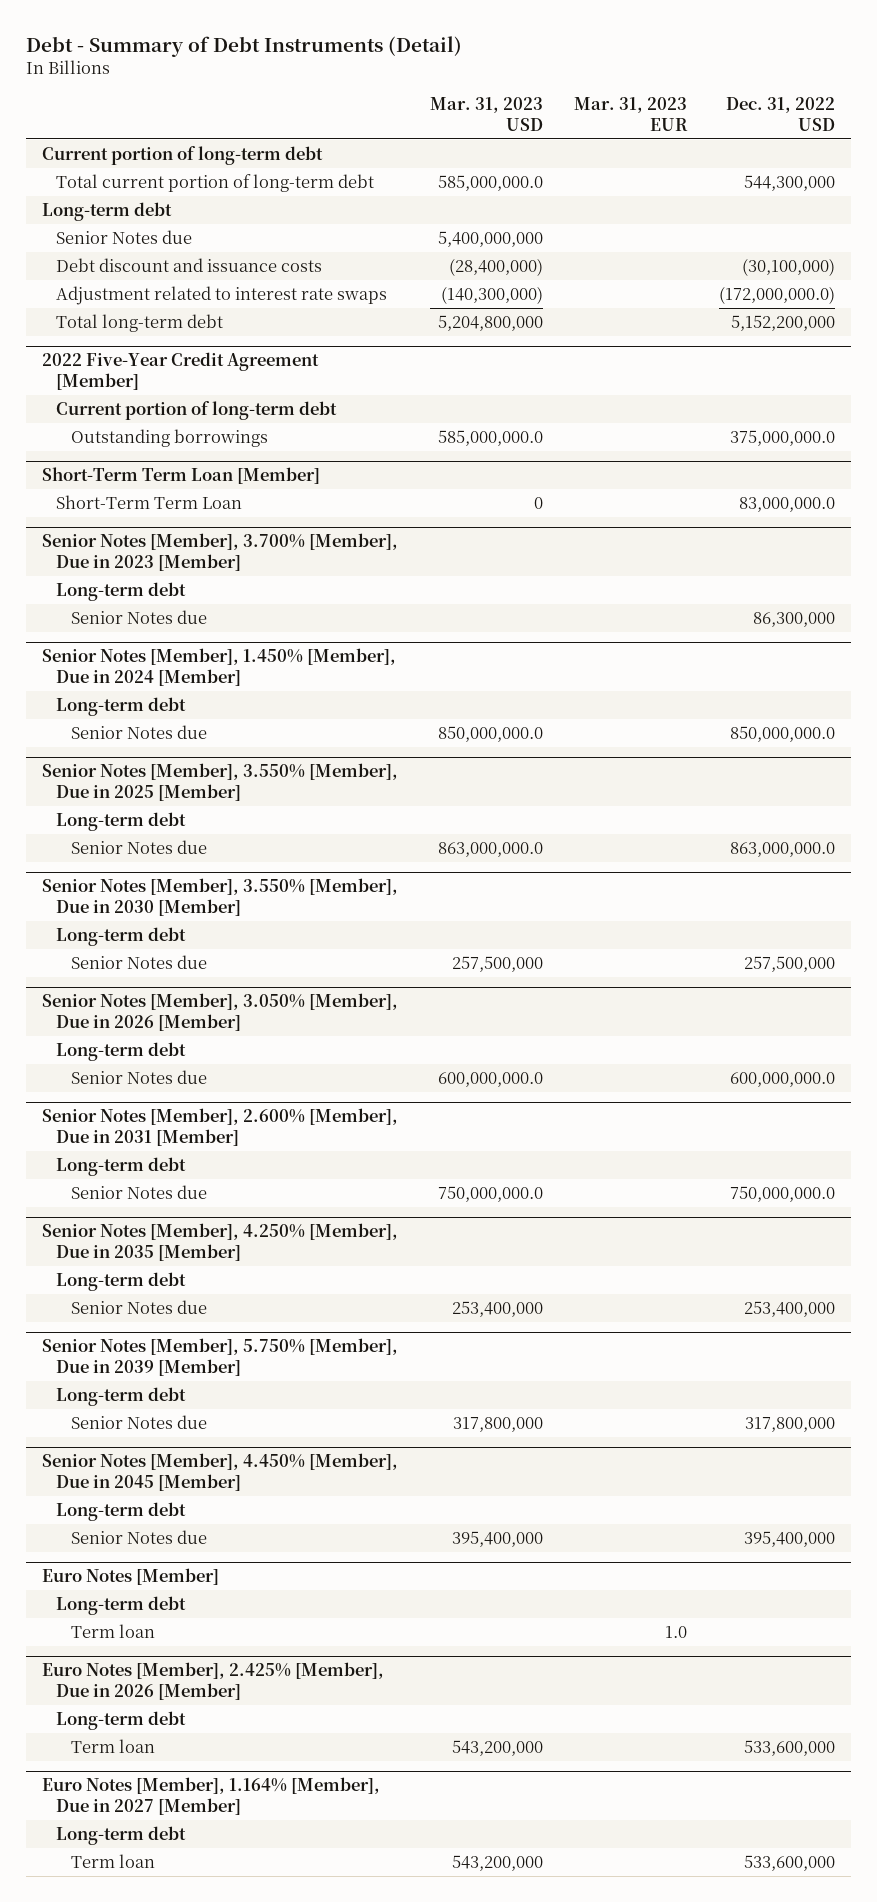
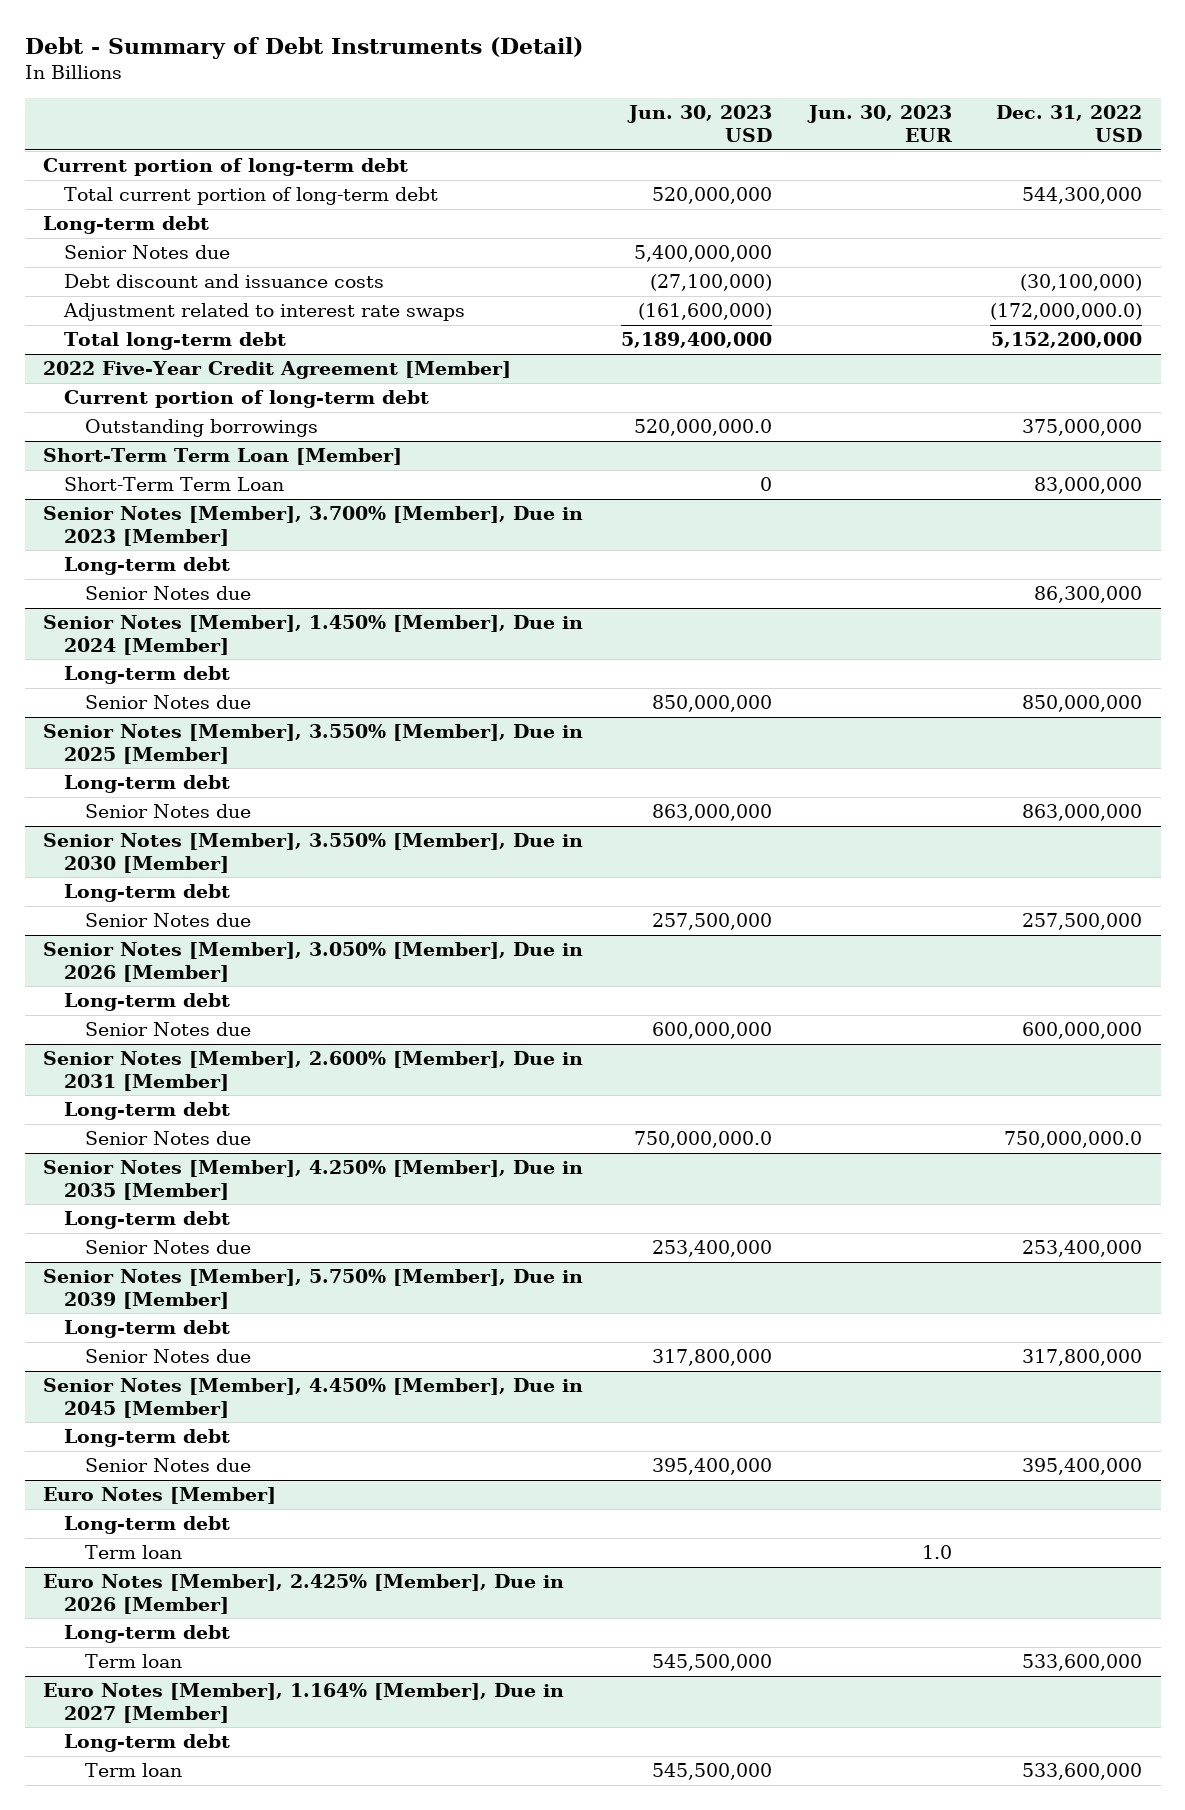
- | Mar. 31, 2023 USD | Mar. 31, 2023 EUR | Dec. 31, 2022 USD
+ | Jun. 30, 2023 USD | Jun. 30, 2023 EUR | Dec. 31, 2022 USD
@ 2022 Five-Year Credit Agreement [Member]
- Outstanding borrowings | 585,000,000.0 | | 375,000,000.0
+ Outstanding borrowings | 520,000,000.0 | | 375,000,000
@ Short-Term Term Loan [Member]
- Short-Term Term Loan | 0 | | 83,000,000.0
+ Short-Term Term Loan | 0 | | 83,000,000
@ Senior Notes [Member], 1.450% [Member], Due in 2024 [Member]
- Senior Notes due | 850,000,000.0 | | 850,000,000.0
+ Senior Notes due | 850,000,000 | | 850,000,000
@ Senior Notes [Member], 3.550% [Member], Due in 2025 [Member]
- Senior Notes due | 863,000,000.0 | | 863,000,000.0
+ Senior Notes due | 863,000,000 | | 863,000,000
@ Senior Notes [Member], 3.050% [Member], Due in 2026 [Member]
- Senior Notes due | 600,000,000.0 | | 600,000,000.0
+ Senior Notes due | 600,000,000 | | 600,000,000

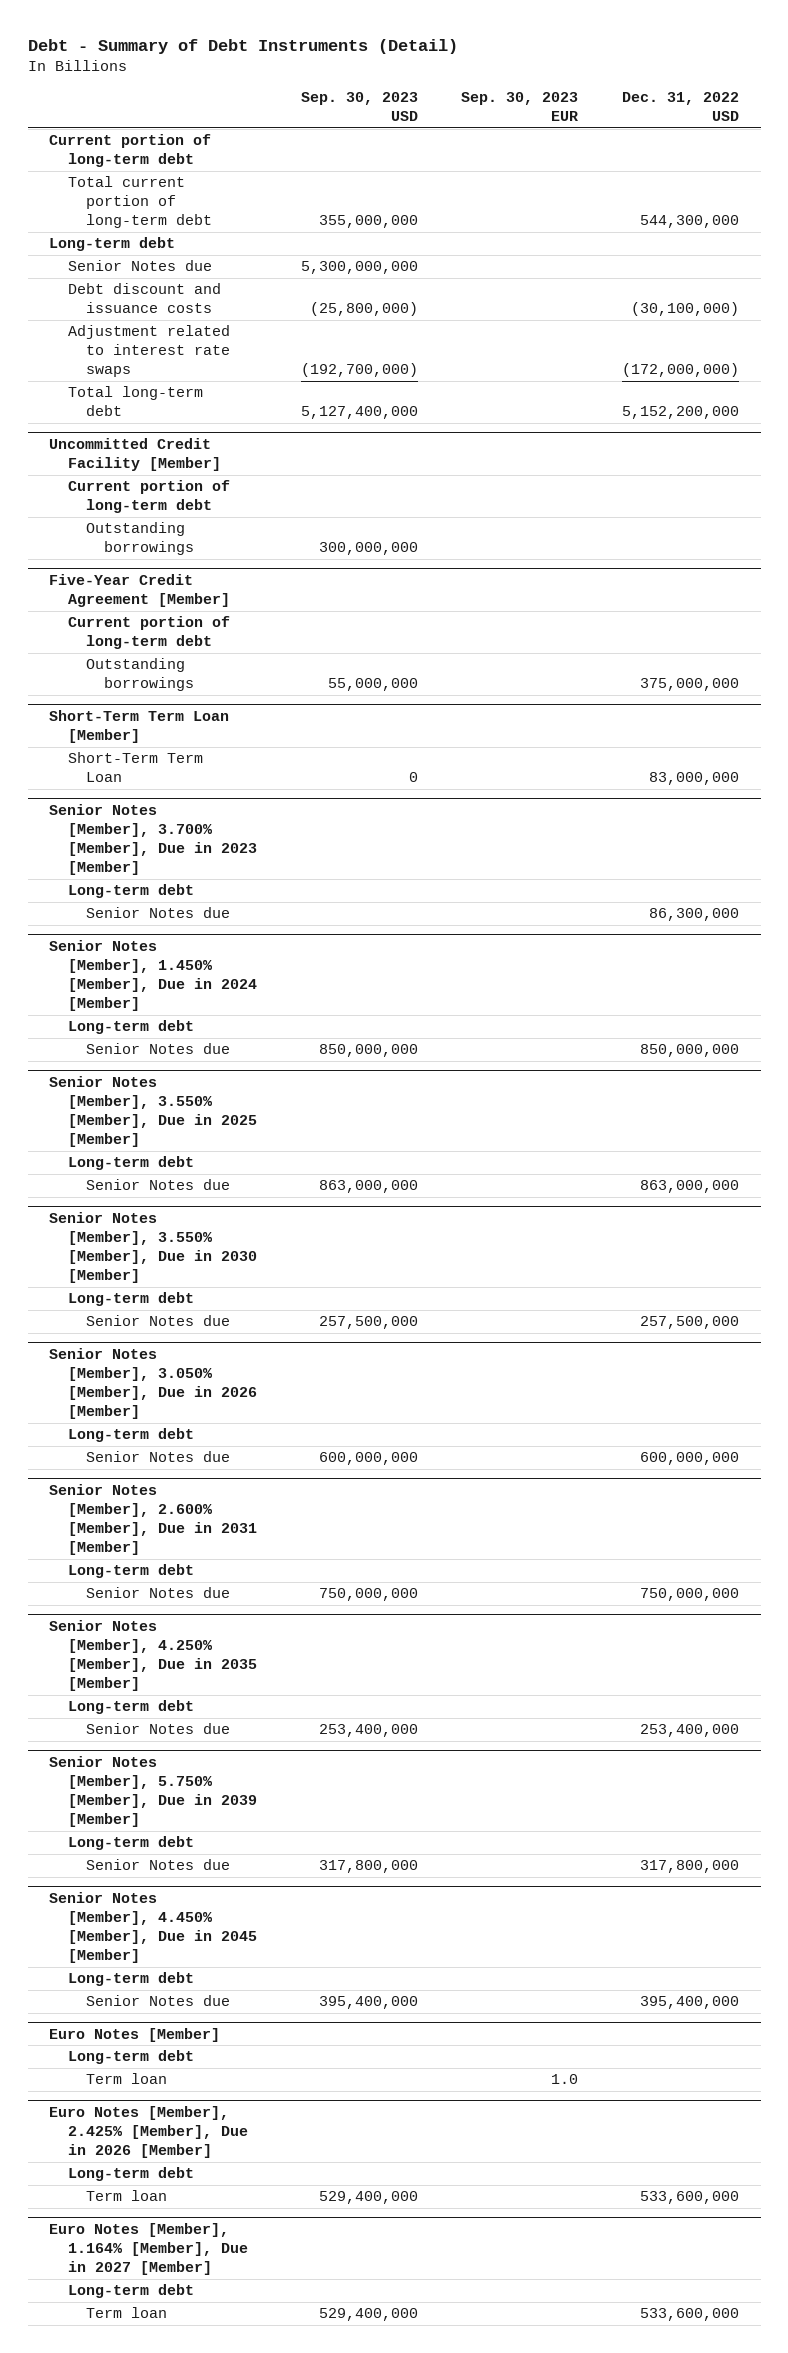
- | Jun. 30, 2023 USD | Jun. 30, 2023 EUR | Dec. 31, 2022 USD
+ | Sep. 30, 2023 USD | Sep. 30, 2023 EUR | Dec. 31, 2022 USD
- Adjustment related to interest rate swaps | (161,600,000) | | (172,000,000.0)
+ Adjustment related to interest rate swaps | (192,700,000) | | (172,000,000)
- 2022 Five-Year Credit Agreement [Member]
+ Uncommitted Credit Facility [Member]
+ Outstanding borrowings | 300,000,000 | |
+ Five-Year Credit Agreement [Member]
+ Current portion of long-term debt
@ Senior Notes [Member], 2.600% [Member], Due in 2031 [Member]
- Senior Notes due | 750,000,000.0 | | 750,000,000.0
+ Senior Notes due | 750,000,000 | | 750,000,000

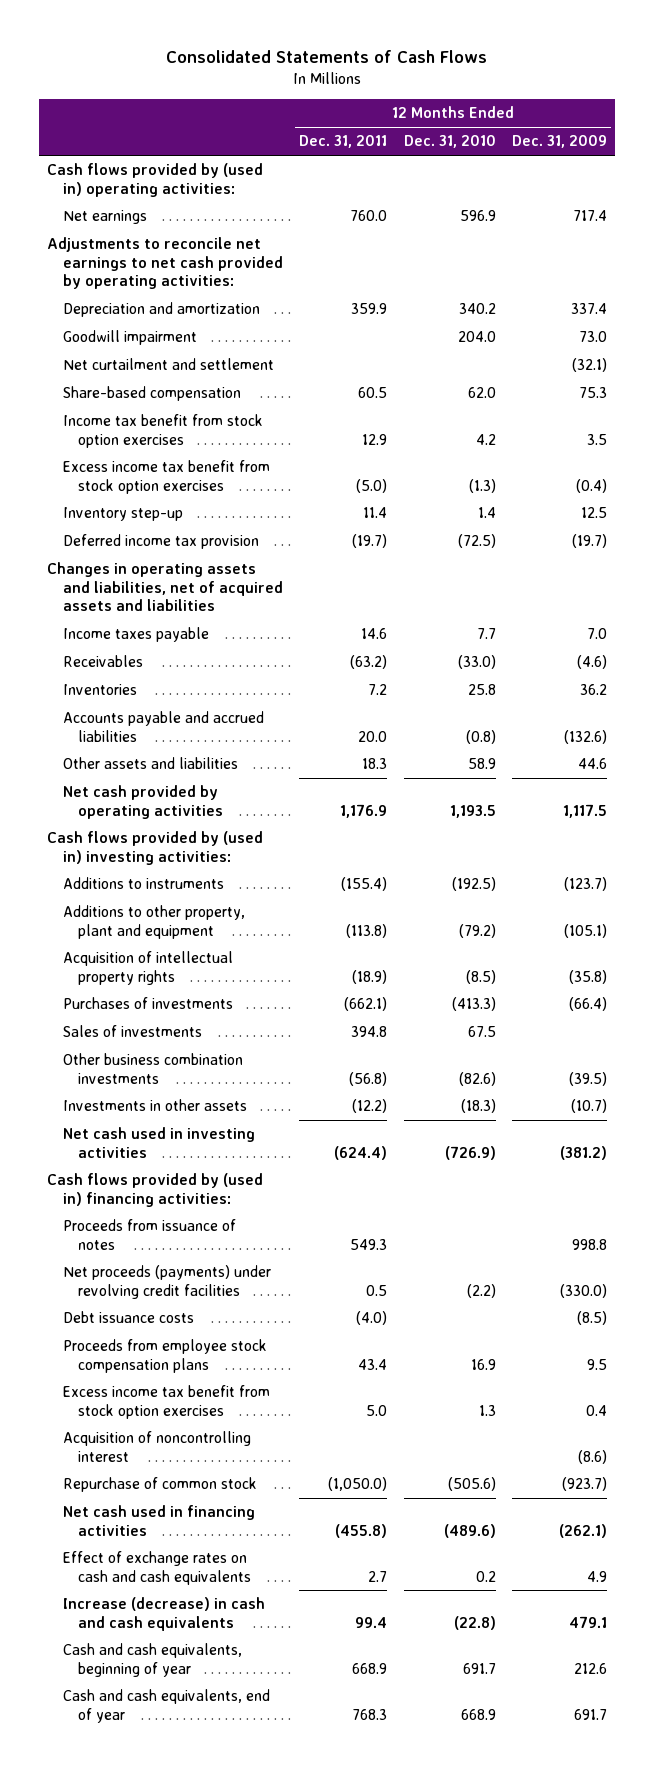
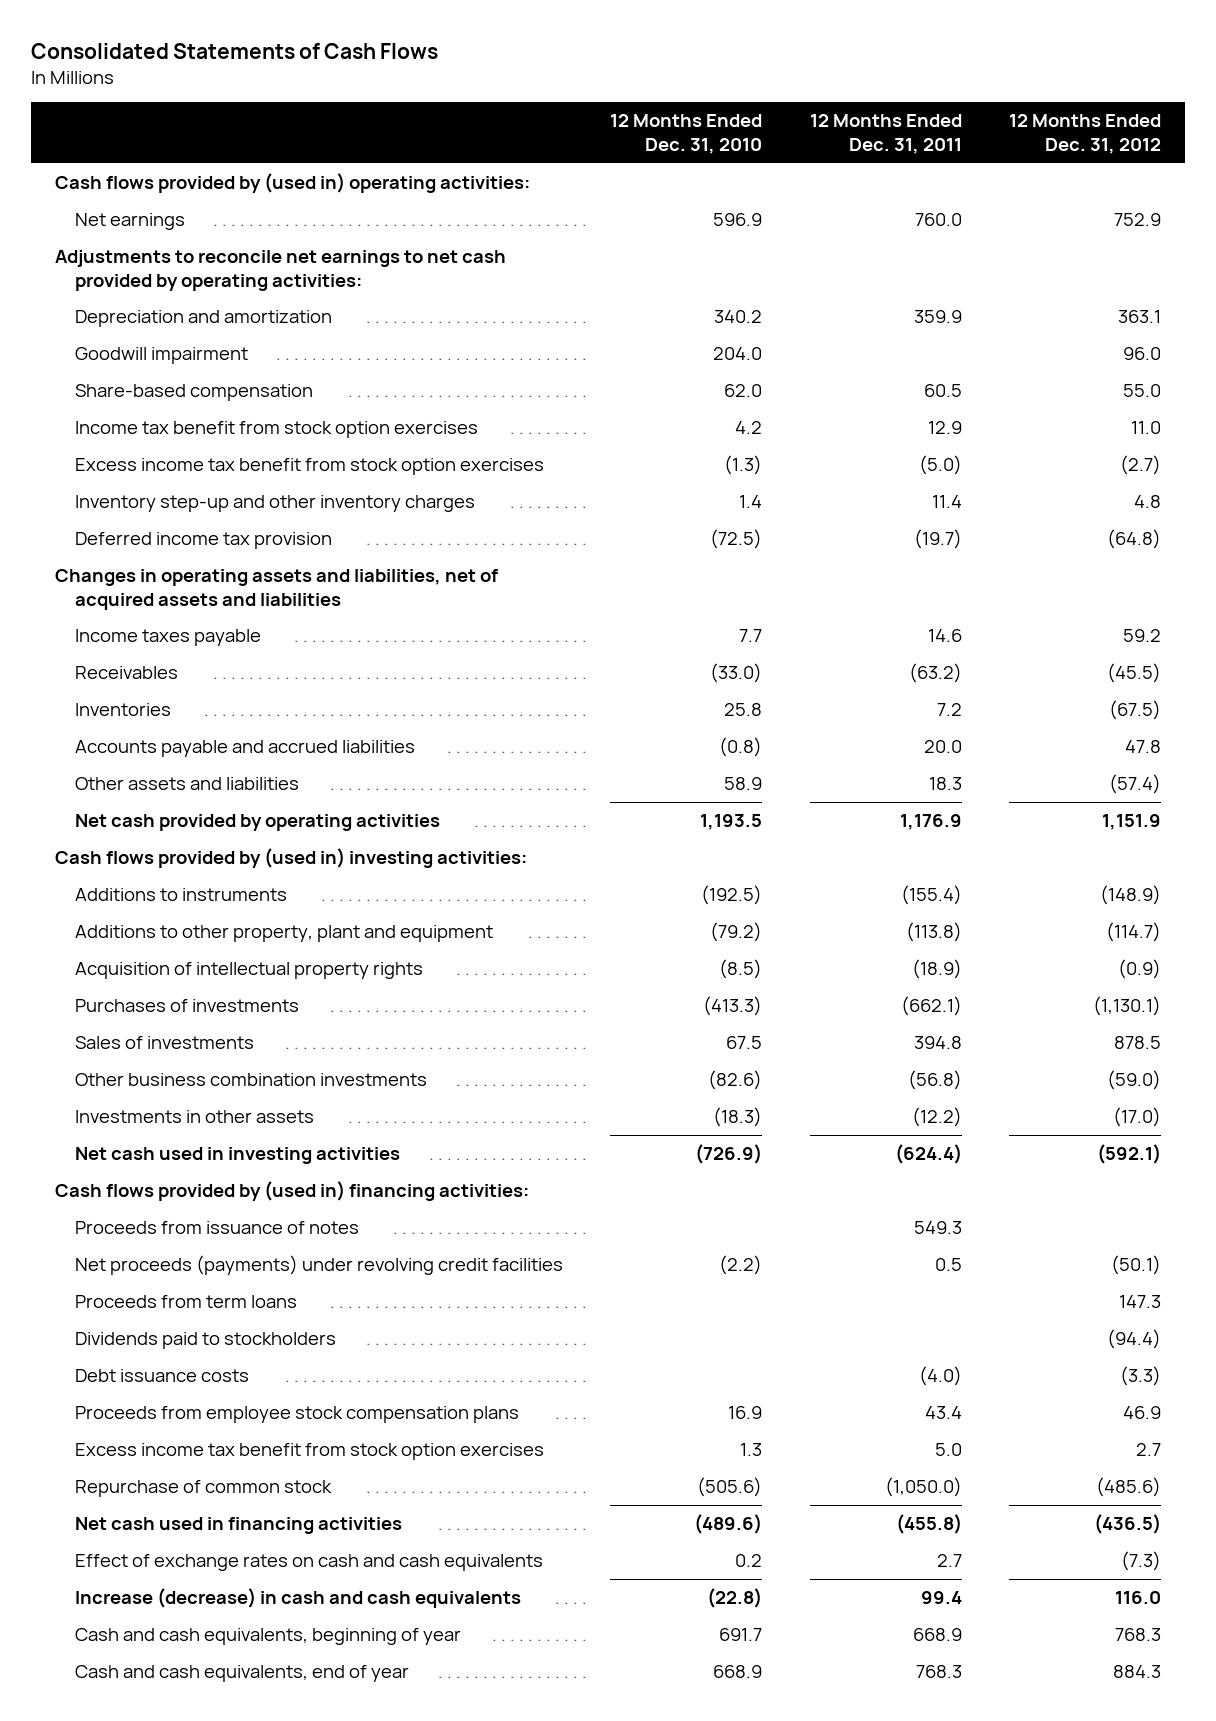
- | 12 Months Ended Dec. 31, 2011 | 12 Months Ended Dec. 31, 2010 | 12 Months Ended Dec. 31, 2009
+ | 12 Months Ended Dec. 31, 2010 | 12 Months Ended Dec. 31, 2011 | 12 Months Ended Dec. 31, 2012
- Net curtailment and settlement | | | (32.1)
- Inventory step-up | 11.4 | 1.4 | 12.5
+ Inventory step-up and other inventory charges | 1.4 | 11.4 | 4.8
+ Proceeds from term loans | | | 147.3
+ Dividends paid to stockholders | | | (94.4)
- Acquisition of noncontrolling interest | | | (8.6)

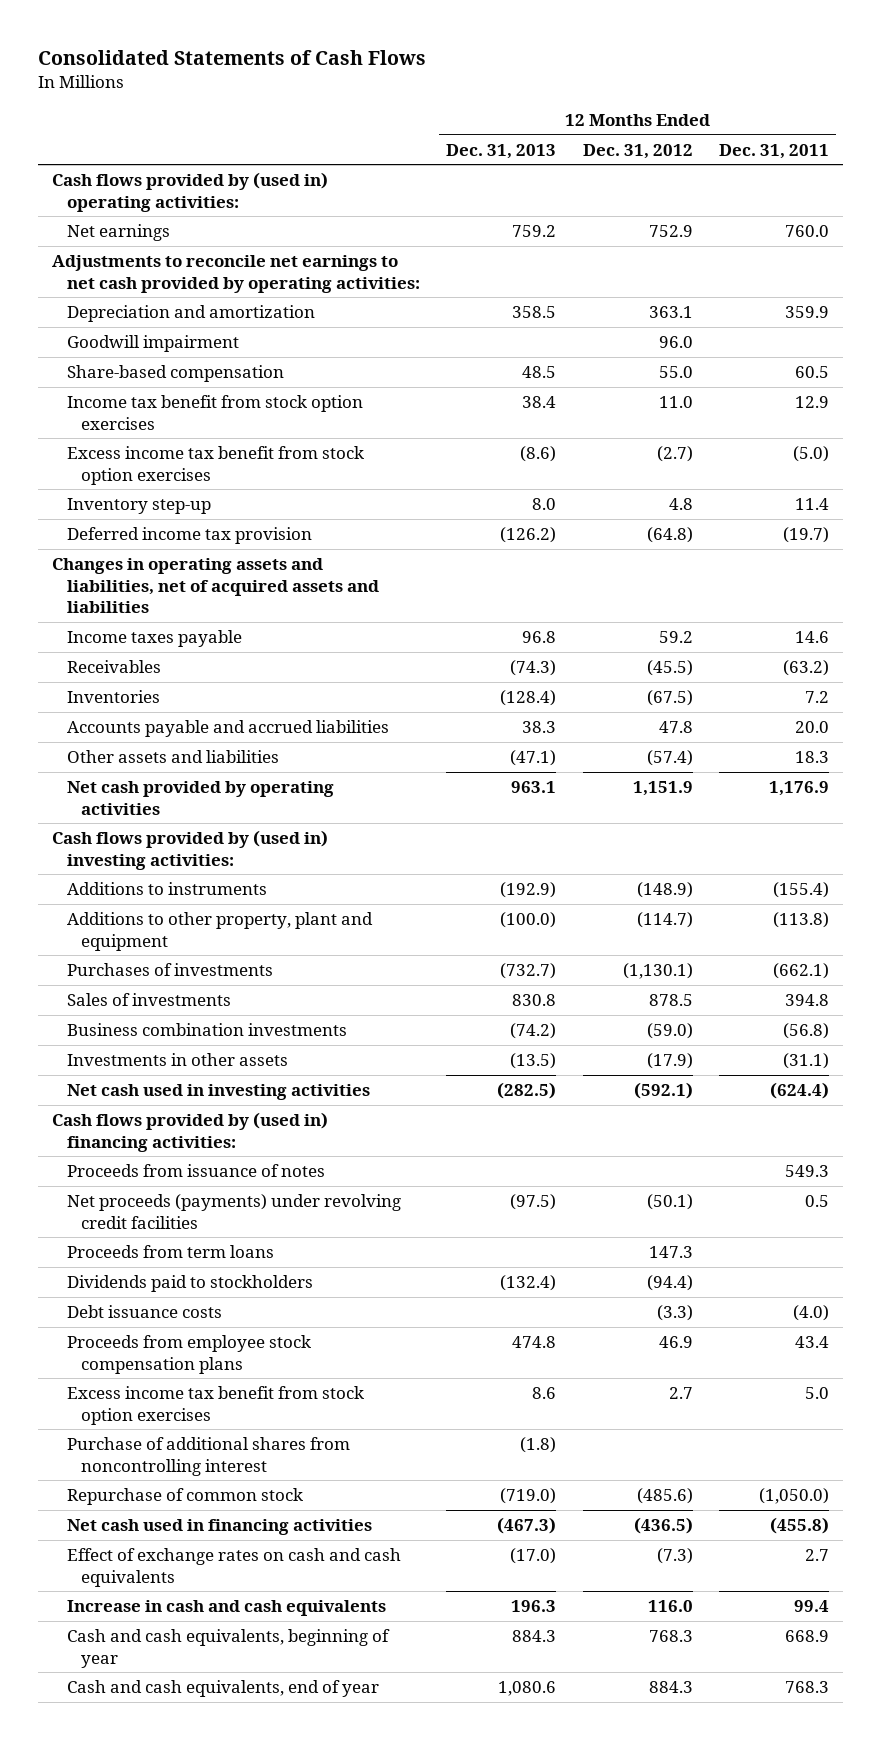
- | 12 Months Ended Dec. 31, 2010 | 12 Months Ended Dec. 31, 2011 | 12 Months Ended Dec. 31, 2012
+ | 12 Months Ended Dec. 31, 2013 | 12 Months Ended Dec. 31, 2012 | 12 Months Ended Dec. 31, 2011
- Inventory step-up and other inventory charges | 1.4 | 11.4 | 4.8
+ Inventory step-up | 8.0 | 4.8 | 11.4
- Acquisition of intellectual property rights | (8.5) | (18.9) | (0.9)
- Other business combination investments | (82.6) | (56.8) | (59.0)
- Investments in other assets | (18.3) | (12.2) | (17.0)
+ Business combination investments | (74.2) | (59.0) | (56.8)
+ Investments in other assets | (13.5) | (17.9) | (31.1)
+ Purchase of additional shares from noncontrolling interest | (1.8) | |
- Increase (decrease) in cash and cash equivalents | (22.8) | 99.4 | 116.0
+ Increase in cash and cash equivalents | 196.3 | 116.0 | 99.4

